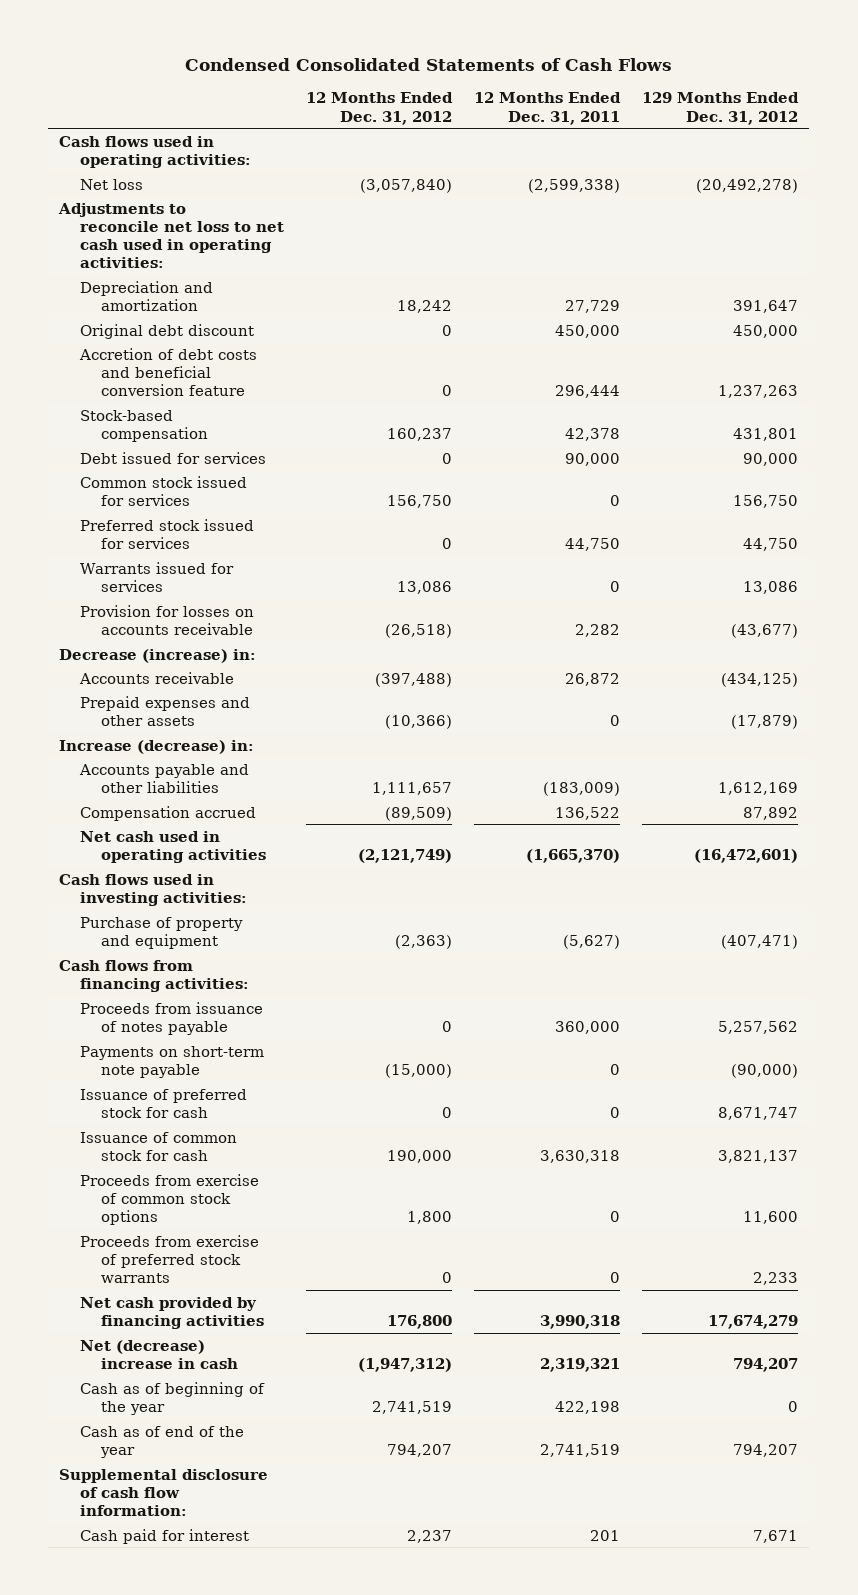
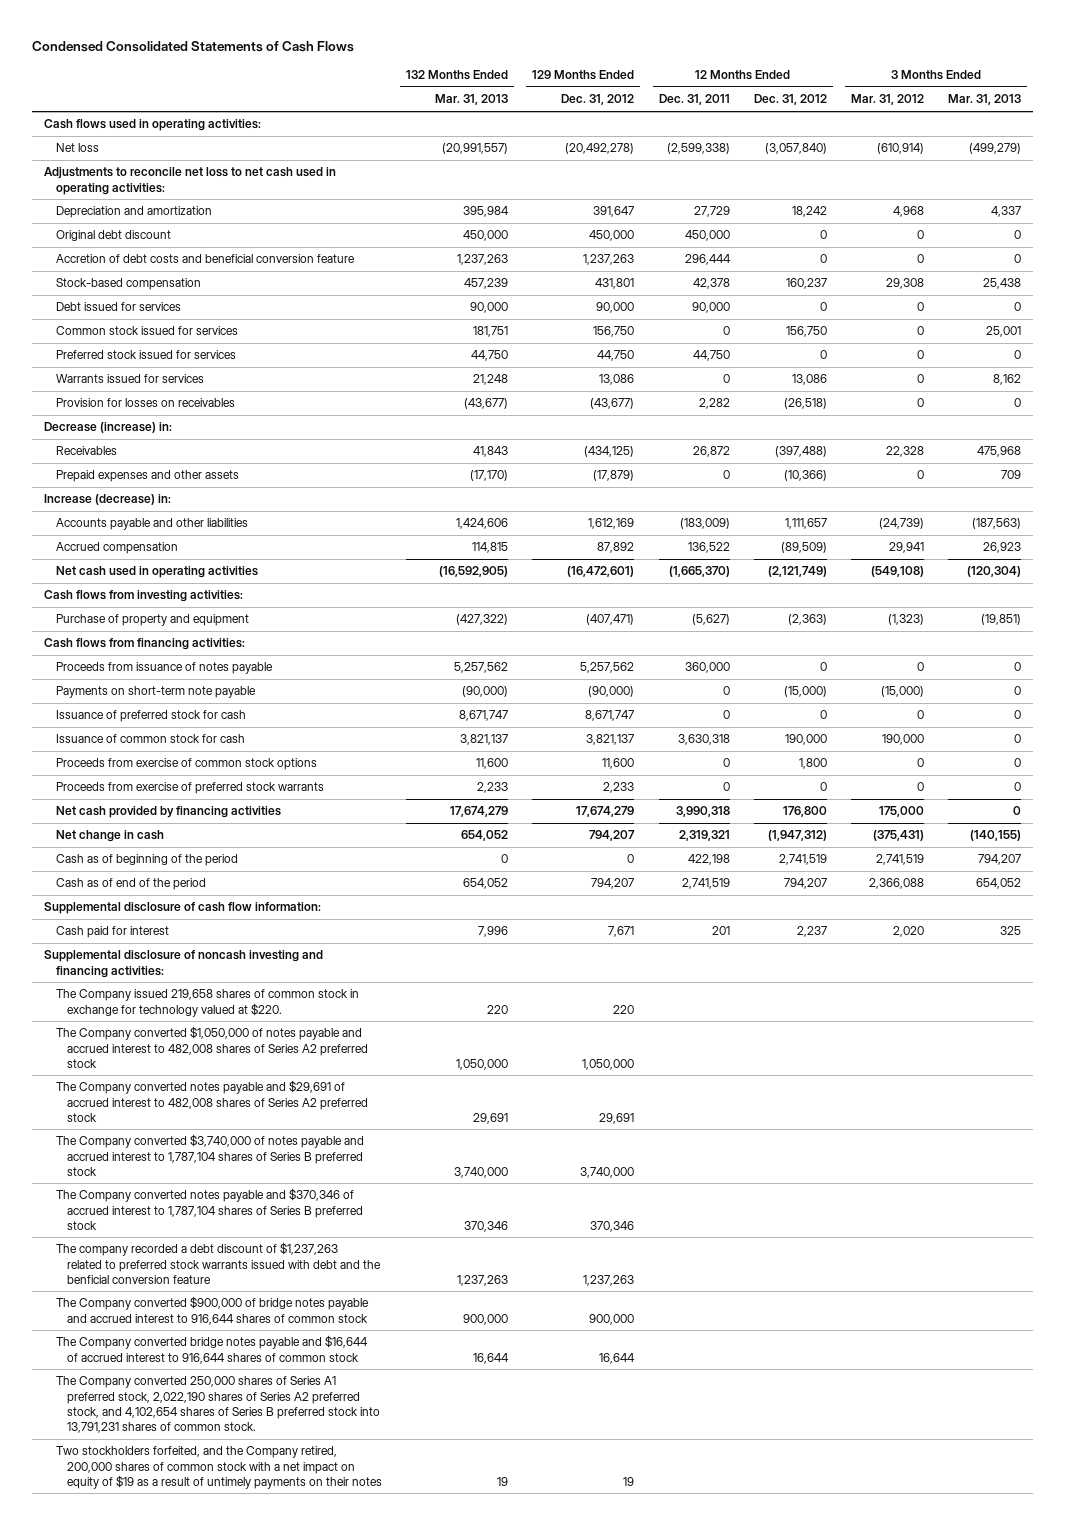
- | 12 Months Ended Dec. 31, 2012 | 12 Months Ended Dec. 31, 2011 | 129 Months Ended Dec. 31, 2012
+ | 132 Months Ended Mar. 31, 2013 | 129 Months Ended Dec. 31, 2012 | 12 Months Ended Dec. 31, 2011 | 12 Months Ended Dec. 31, 2012 | 3 Months Ended Mar. 31, 2012 | 3 Months Ended Mar. 31, 2013
- Provision for losses on accounts receivable | (26,518) | 2,282 | (43,677)
+ Provision for losses on receivables | (43,677) | (43,677) | 2,282 | (26,518) | 0 | 0
- Accounts receivable | (397,488) | 26,872 | (434,125)
+ Receivables | 41,843 | (434,125) | 26,872 | (397,488) | 22,328 | 475,968
- Compensation accrued | (89,509) | 136,522 | 87,892
+ Accrued compensation | 114,815 | 87,892 | 136,522 | (89,509) | 29,941 | 26,923
- Cash flows used in investing activities:
+ Cash flows from investing activities:
- Net (decrease) increase in cash | (1,947,312) | 2,319,321 | 794,207
- Cash as of beginning of the year | 2,741,519 | 422,198 | 0
- Cash as of end of the year | 794,207 | 2,741,519 | 794,207
+ Net change in cash | 654,052 | 794,207 | 2,319,321 | (1,947,312) | (375,431) | (140,155)
+ Cash as of beginning of the period | 0 | 0 | 422,198 | 2,741,519 | 2,741,519 | 794,207
+ Cash as of end of the period | 654,052 | 794,207 | 2,741,519 | 794,207 | 2,366,088 | 654,052
+ Supplemental disclosure of noncash investing and financing activities:
+ The Company issued 219,658 shares of common stock in exchange for technology valued at $220. | 220 | 220 | | | |
+ The Company converted $1,050,000 of notes payable and accrued interest to 482,008 shares of Series A2 preferred stock | 1,050,000 | 1,050,000 | | | |
+ The Company converted notes payable and $29,691 of accrued interest to 482,008 shares of Series A2 preferred stock | 29,691 | 29,691 | | | |
+ The Company converted $3,740,000 of notes payable and accrued interest to 1,787,104 shares of Series B preferred stock | 3,740,000 | 3,740,000 | | | |
+ The Company converted notes payable and $370,346 of accrued interest to 1,787,104 shares of Series B preferred stock | 370,346 | 370,346 | | | |
+ The company recorded a debt discount of $1,237,263 related to preferred stock warrants issued with debt and the benficial conversion feature | 1,237,263 | 1,237,263 | | | |
+ The Company converted $900,000 of bridge notes payable and accrued interest to 916,644 shares of common stock | 900,000 | 900,000 | | | |
+ The Company converted bridge notes payable and $16,644 of accrued interest to 916,644 shares of common stock | 16,644 | 16,644 | | | |
+ The Company converted 250,000 shares of Series A1 preferred stock, 2,022,190 shares of Series A2 preferred stock, and 4,102,654 shares of Series B preferred stock into 13,791,231 shares of common stock.
+ Two stockholders forfeited, and the Company retired, 200,000 shares of common stock with a net impact on equity of $19 as a result of untimely payments on their notes | 19 | 19 | | | |

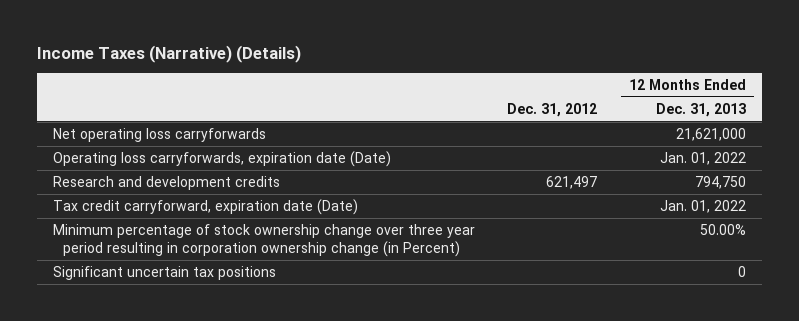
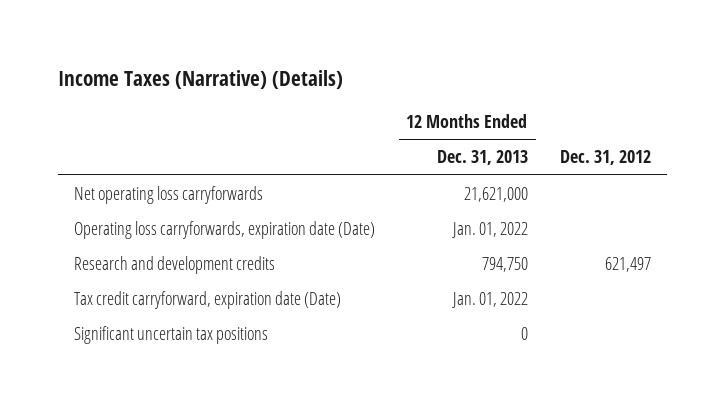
- | Dec. 31, 2012 | 12 Months Ended Dec. 31, 2013
+ | 12 Months Ended Dec. 31, 2013 | Dec. 31, 2012
- Minimum percentage of stock ownership change over three year period resulting in corporation ownership change (in Percent) | | 50.00%

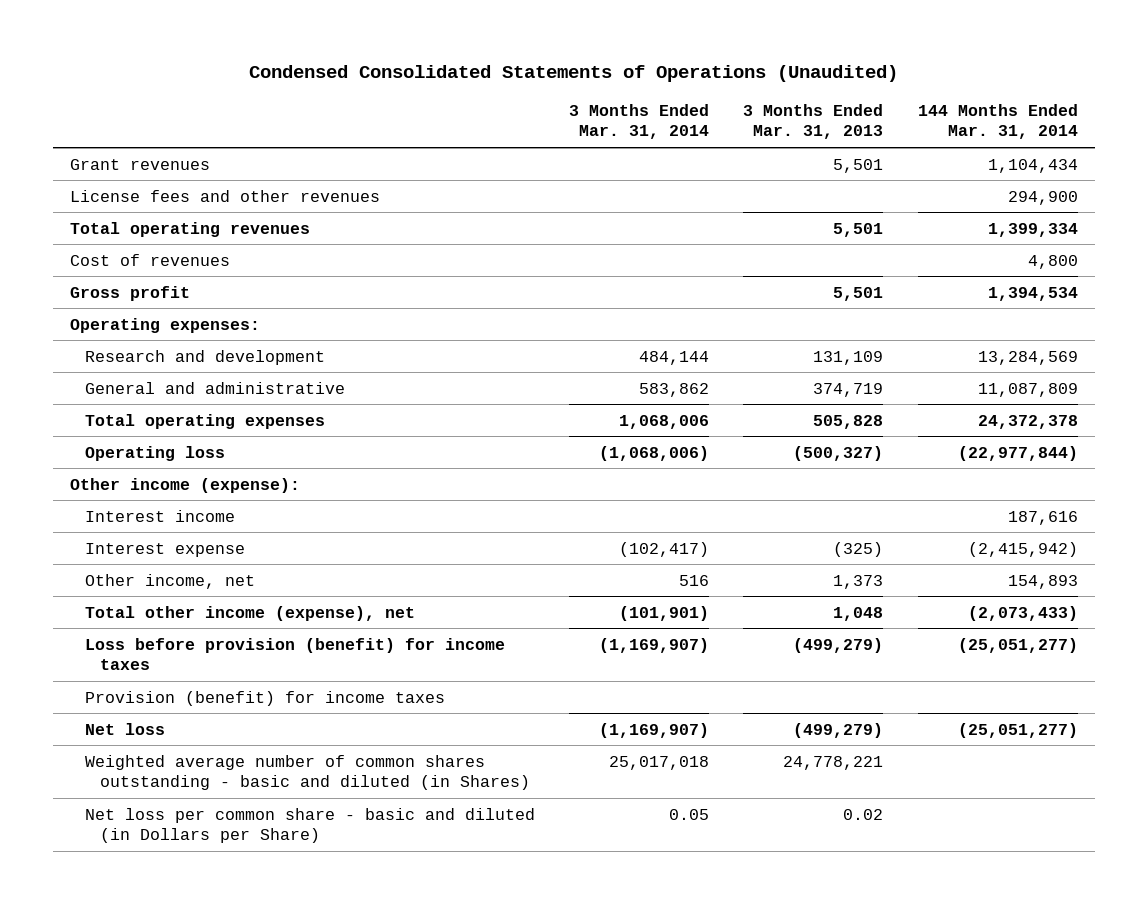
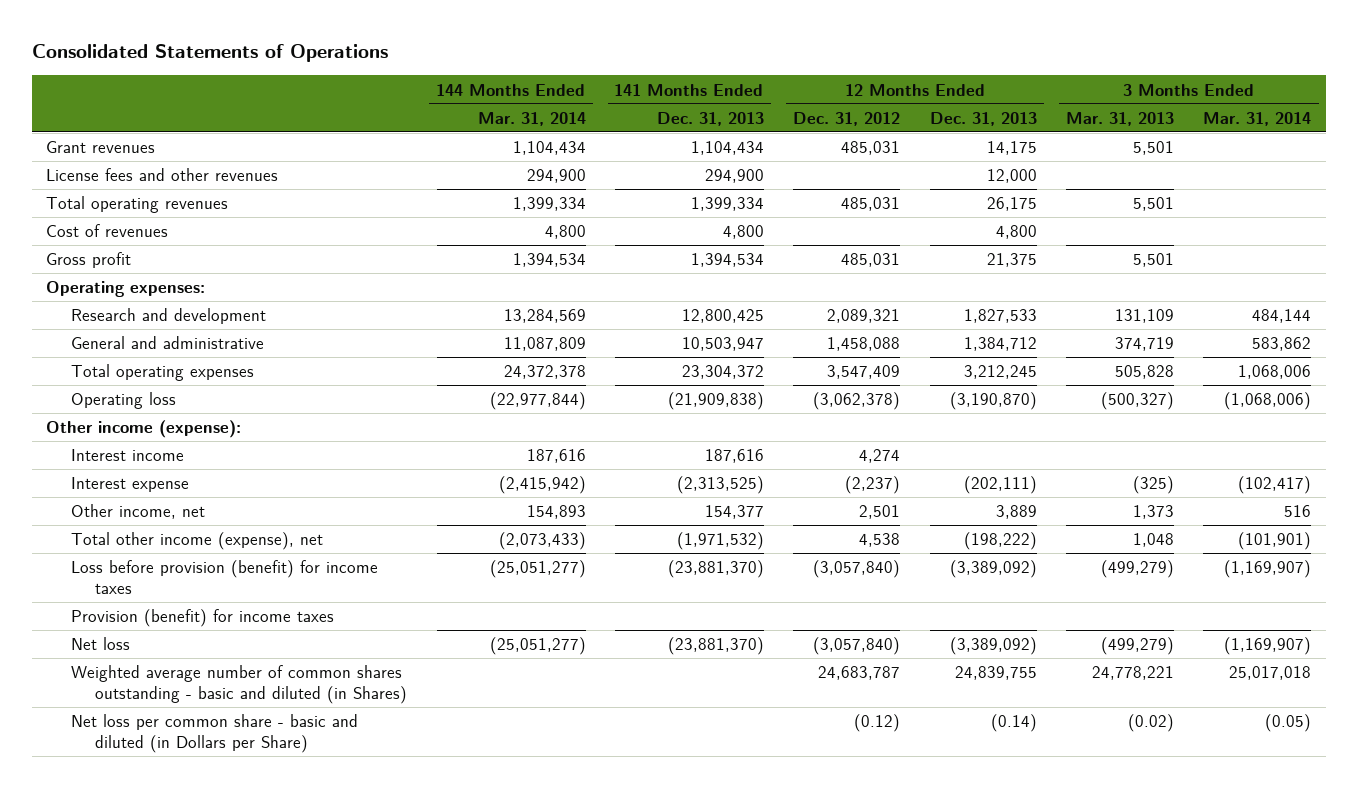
- Condensed Consolidated Statements of Operations (Unaudited)
+ Consolidated Statements of Operations
- | 3 Months Ended Mar. 31, 2014 | 3 Months Ended Mar. 31, 2013 | 144 Months Ended Mar. 31, 2014
+ | 144 Months Ended Mar. 31, 2014 | 141 Months Ended Dec. 31, 2013 | 12 Months Ended Dec. 31, 2012 | 12 Months Ended Dec. 31, 2013 | 3 Months Ended Mar. 31, 2013 | 3 Months Ended Mar. 31, 2014
- Net loss per common share - basic and diluted (in Dollars per Share) | 0.05 | 0.02 |
+ Net loss per common share - basic and diluted (in Dollars per Share) | | | (0.12) | (0.14) | (0.02) | (0.05)

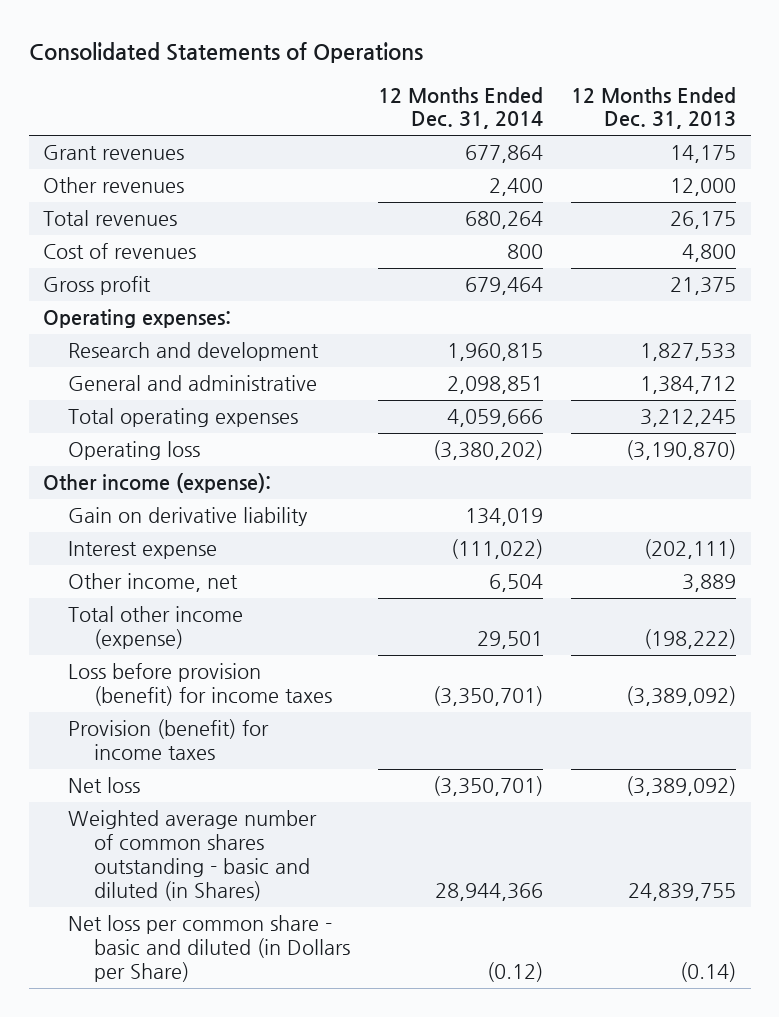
- | 144 Months Ended Mar. 31, 2014 | 141 Months Ended Dec. 31, 2013 | 12 Months Ended Dec. 31, 2012 | 12 Months Ended Dec. 31, 2013 | 3 Months Ended Mar. 31, 2013 | 3 Months Ended Mar. 31, 2014
+ | 12 Months Ended Dec. 31, 2014 | 12 Months Ended Dec. 31, 2013
- License fees and other revenues | 294,900 | 294,900 | | 12,000 | |
- Total operating revenues | 1,399,334 | 1,399,334 | 485,031 | 26,175 | 5,501 |
+ Other revenues | 2,400 | 12,000
+ Total revenues | 680,264 | 26,175
- Interest income | 187,616 | 187,616 | 4,274 | | |
+ Gain on derivative liability | 134,019 |
- Total other income (expense), net | (2,073,433) | (1,971,532) | 4,538 | (198,222) | 1,048 | (101,901)
+ Total other income (expense) | 29,501 | (198,222)

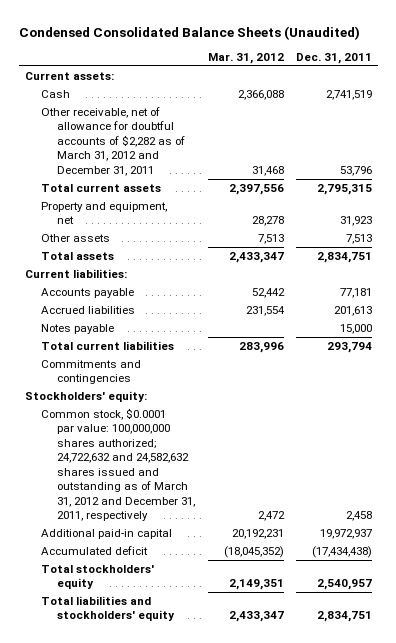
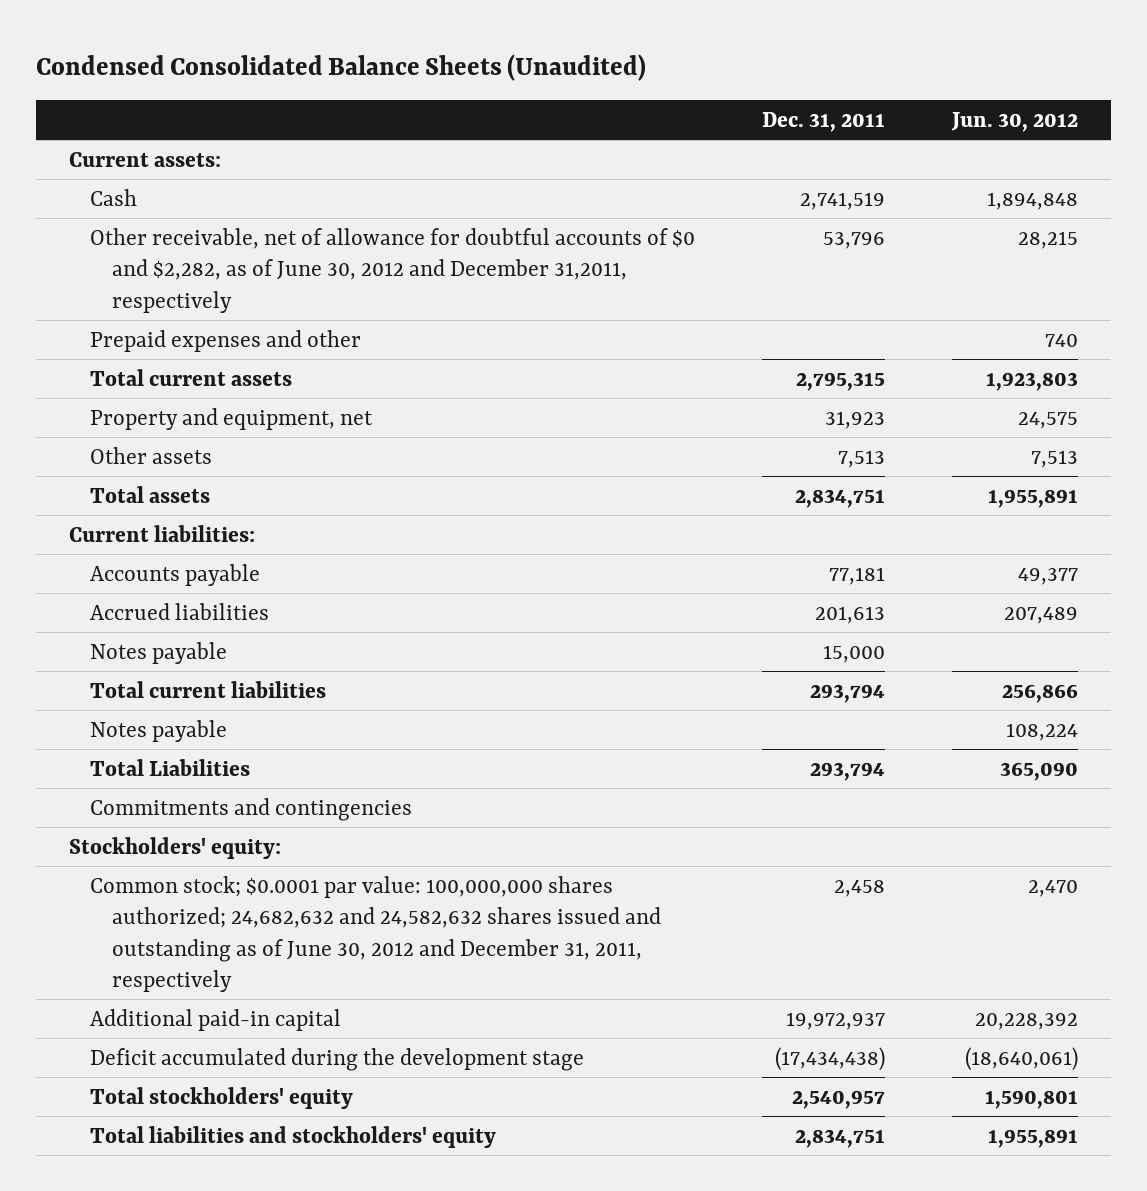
- | Mar. 31, 2012 | Dec. 31, 2011
+ | Dec. 31, 2011 | Jun. 30, 2012
- Other receivable, net of allowance for doubtful accounts of $2,282 as of March 31, 2012 and December 31, 2011 | 31,468 | 53,796
+ Other receivable, net of allowance for doubtful accounts of $0 and $2,282, as of June 30, 2012 and December 31,2011, respectively | 53,796 | 28,215
+ Prepaid expenses and other | | 740
+ Notes payable | | 108,224
+ Total Liabilities | 293,794 | 365,090
- Common stock, $0.0001 par value: 100,000,000 shares authorized; 24,722,632 and 24,582,632 shares issued and outstanding as of March 31, 2012 and December 31, 2011, respectively | 2,472 | 2,458
+ Common stock; $0.0001 par value: 100,000,000 shares authorized; 24,682,632 and 24,582,632 shares issued and outstanding as of June 30, 2012 and December 31, 2011, respectively | 2,458 | 2,470
- Accumulated deficit | (18,045,352) | (17,434,438)
+ Deficit accumulated during the development stage | (17,434,438) | (18,640,061)

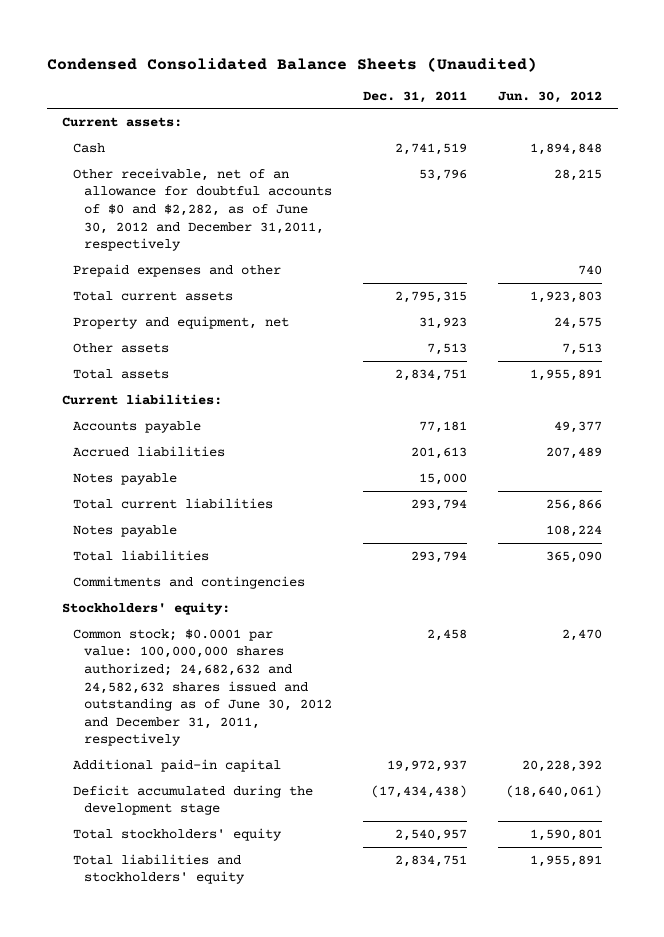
- Other receivable, net of allowance for doubtful accounts of $0 and $2,282, as of June 30, 2012 and December 31,2011, respectively | 53,796 | 28,215
+ Other receivable, net of an allowance for doubtful accounts of $0 and $2,282, as of June 30, 2012 and December 31,2011, respectively | 53,796 | 28,215
- Total Liabilities | 293,794 | 365,090
+ Total liabilities | 293,794 | 365,090

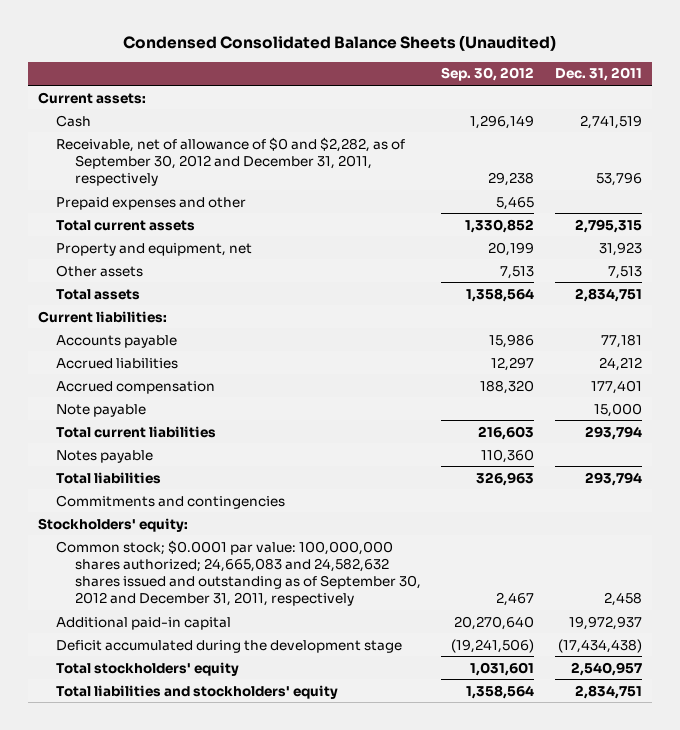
- | Dec. 31, 2011 | Jun. 30, 2012
+ | Sep. 30, 2012 | Dec. 31, 2011
- Other receivable, net of an allowance for doubtful accounts of $0 and $2,282, as of June 30, 2012 and December 31,2011, respectively | 53,796 | 28,215
+ Receivable, net of allowance of $0 and $2,282, as of September 30, 2012 and December 31, 2011, respectively | 29,238 | 53,796
- Accrued liabilities | 201,613 | 207,489
- Notes payable | 15,000 |
+ Accrued liabilities | 12,297 | 24,212
+ Accrued compensation | 188,320 | 177,401
+ Note payable | | 15,000
- Common stock; $0.0001 par value: 100,000,000 shares authorized; 24,682,632 and 24,582,632 shares issued and outstanding as of June 30, 2012 and December 31, 2011, respectively | 2,458 | 2,470
+ Common stock; $0.0001 par value: 100,000,000 shares authorized; 24,665,083 and 24,582,632 shares issued and outstanding as of September 30, 2012 and December 31, 2011, respectively | 2,467 | 2,458

